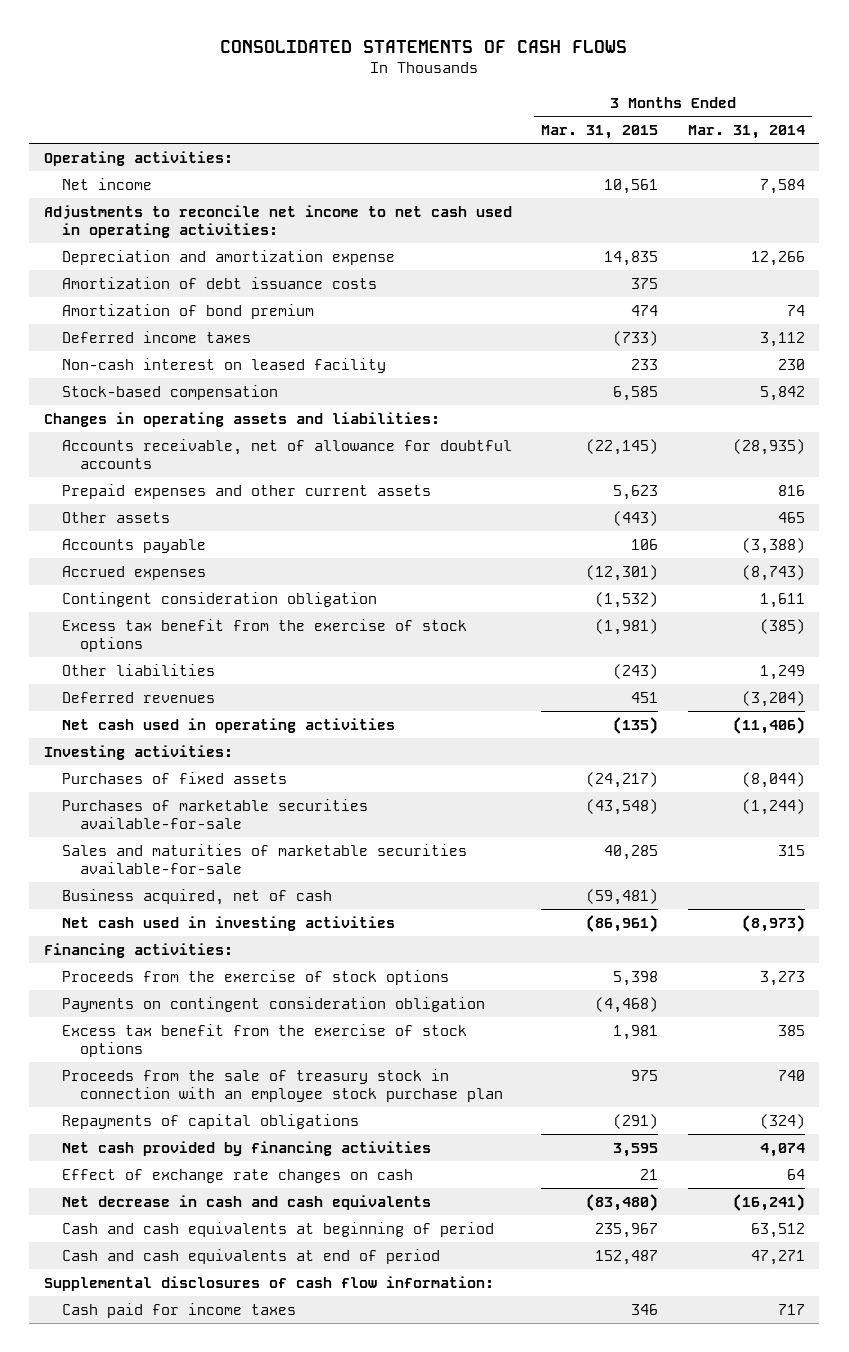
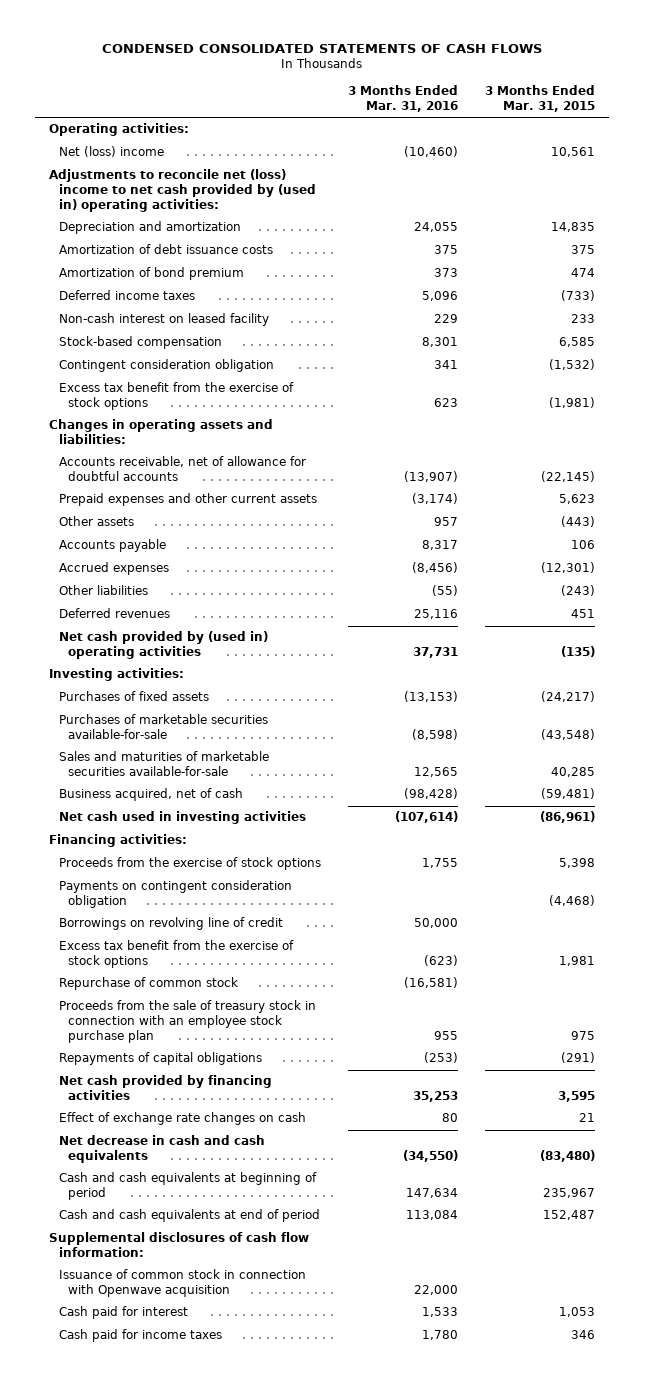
- CONSOLIDATED STATEMENTS OF CASH FLOWS
+ CONDENSED CONSOLIDATED STATEMENTS OF CASH FLOWS
- | 3 Months Ended Mar. 31, 2015 | 3 Months Ended Mar. 31, 2014
+ | 3 Months Ended Mar. 31, 2016 | 3 Months Ended Mar. 31, 2015
- Net income | 10,561 | 7,584
- Adjustments to reconcile net income to net cash used in operating activities:
- Depreciation and amortization expense | 14,835 | 12,266
+ Net (loss) income | (10,460) | 10,561
+ Adjustments to reconcile net (loss) income to net cash provided by (used in) operating activities:
+ Depreciation and amortization | 24,055 | 14,835
moved up: Contingent consideration obligation | 341 | (1,532)
moved up: Excess tax benefit from the exercise of stock options | 623 | (1,981)
- Net cash used in operating activities | (135) | (11,406)
+ Net cash provided by (used in) operating activities | 37,731 | (135)
+ Borrowings on revolving line of credit | 50,000 |
+ Repurchase of common stock | (16,581) |
+ Issuance of common stock in connection with Openwave acquisition | 22,000 |
+ Cash paid for interest | 1,533 | 1,053

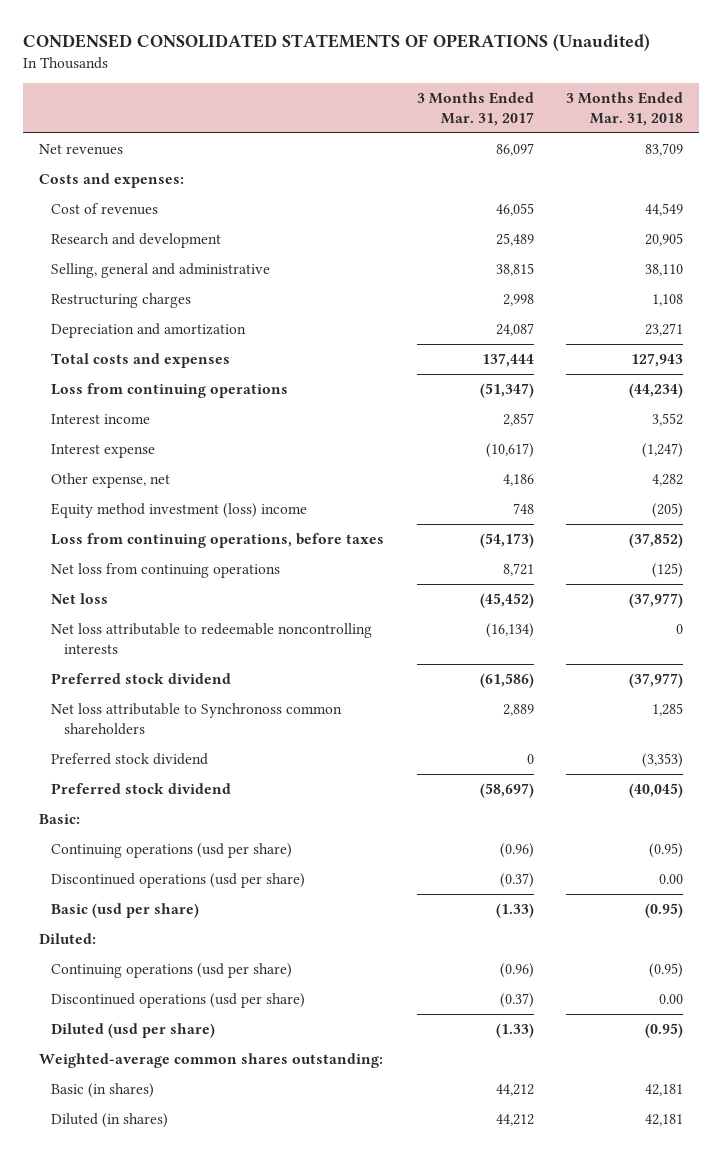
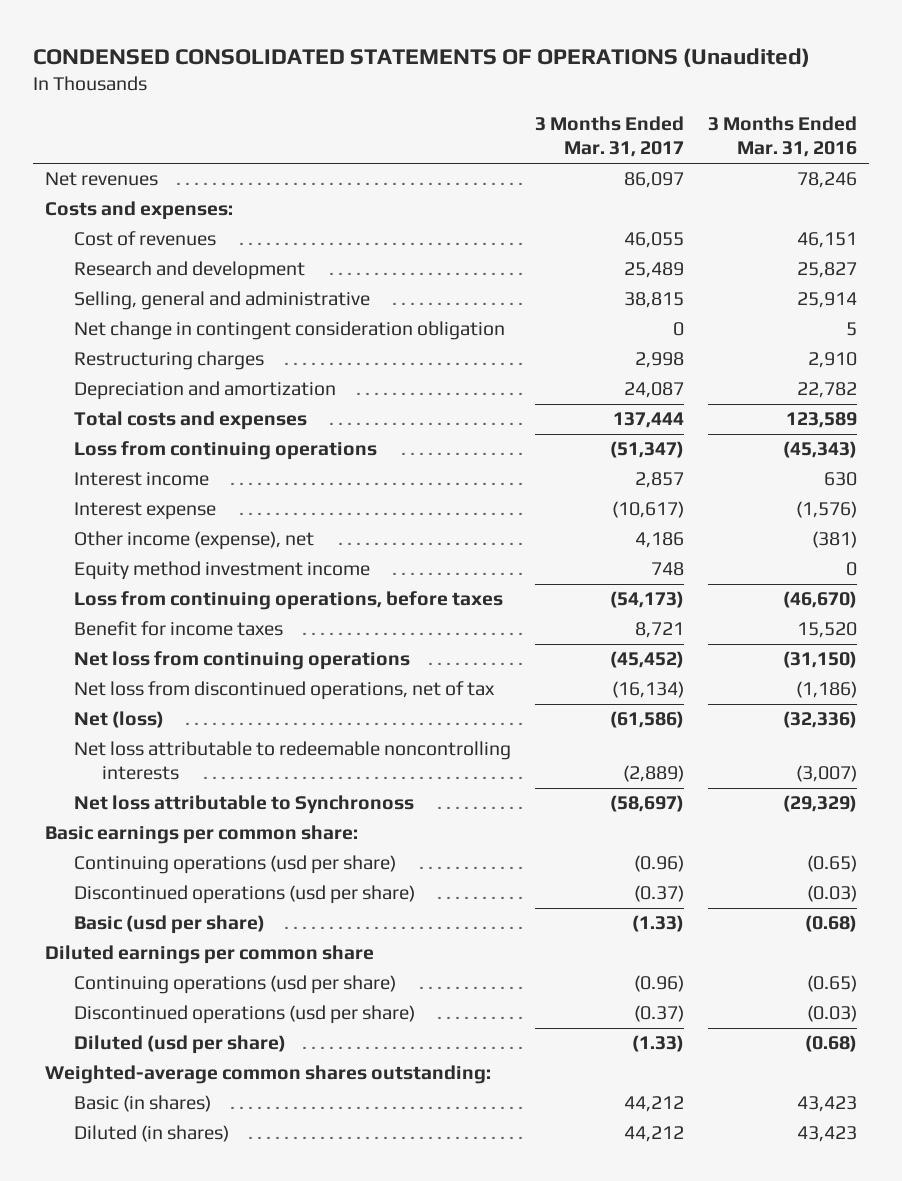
- | 3 Months Ended Mar. 31, 2017 | 3 Months Ended Mar. 31, 2018
+ | 3 Months Ended Mar. 31, 2017 | 3 Months Ended Mar. 31, 2016
+ Net change in contingent consideration obligation | 0 | 5
- Other expense, net | 4,186 | 4,282
- Equity method investment (loss) income | 748 | (205)
+ Other income (expense), net | 4,186 | (381)
+ Equity method investment income | 748 | 0
- Net loss from continuing operations | 8,721 | (125)
- Net loss | (45,452) | (37,977)
- Net loss attributable to redeemable noncontrolling interests | (16,134) | 0
- Preferred stock dividend | (61,586) | (37,977)
- Net loss attributable to Synchronoss common shareholders | 2,889 | 1,285
- Preferred stock dividend | 0 | (3,353)
- Preferred stock dividend | (58,697) | (40,045)
- Basic:
+ Benefit for income taxes | 8,721 | 15,520
+ Net loss from continuing operations | (45,452) | (31,150)
+ Net loss from discontinued operations, net of tax | (16,134) | (1,186)
+ Net (loss) | (61,586) | (32,336)
+ Net loss attributable to redeemable noncontrolling interests | (2,889) | (3,007)
+ Net loss attributable to Synchronoss | (58,697) | (29,329)
+ Basic earnings per common share:
- Diluted:
+ Diluted earnings per common share

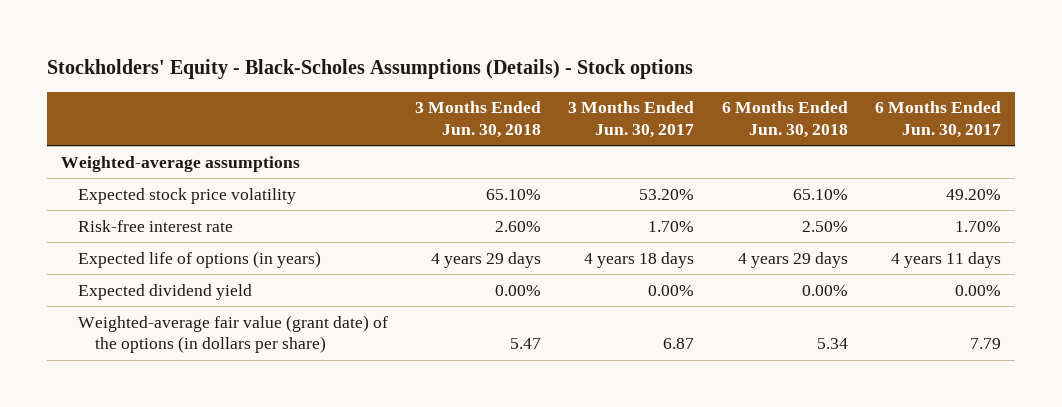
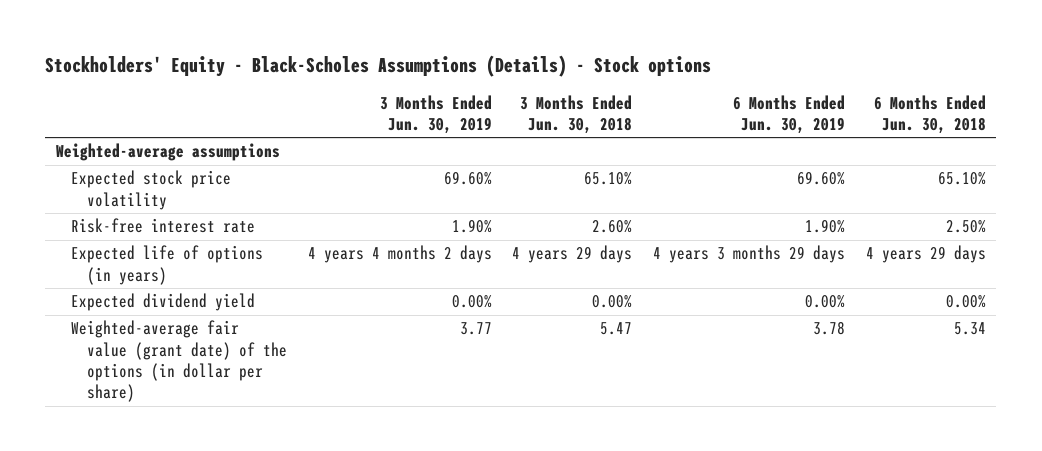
- | 3 Months Ended Jun. 30, 2018 | 3 Months Ended Jun. 30, 2017 | 6 Months Ended Jun. 30, 2018 | 6 Months Ended Jun. 30, 2017
+ | 3 Months Ended Jun. 30, 2019 | 3 Months Ended Jun. 30, 2018 | 6 Months Ended Jun. 30, 2019 | 6 Months Ended Jun. 30, 2018
- Weighted-average fair value (grant date) of the options (in dollars per share) | 5.47 | 6.87 | 5.34 | 7.79
+ Weighted-average fair value (grant date) of the options (in dollar per share) | 3.77 | 5.47 | 3.78 | 5.34

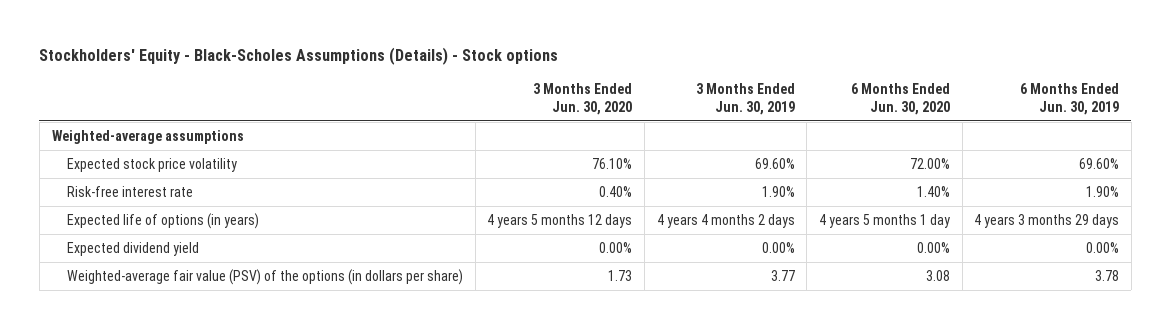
- | 3 Months Ended Jun. 30, 2019 | 3 Months Ended Jun. 30, 2018 | 6 Months Ended Jun. 30, 2019 | 6 Months Ended Jun. 30, 2018
+ | 3 Months Ended Jun. 30, 2020 | 3 Months Ended Jun. 30, 2019 | 6 Months Ended Jun. 30, 2020 | 6 Months Ended Jun. 30, 2019
- Weighted-average fair value (grant date) of the options (in dollar per share) | 3.77 | 5.47 | 3.78 | 5.34
+ Weighted-average fair value (PSV) of the options (in dollars per share) | 1.73 | 3.77 | 3.08 | 3.78

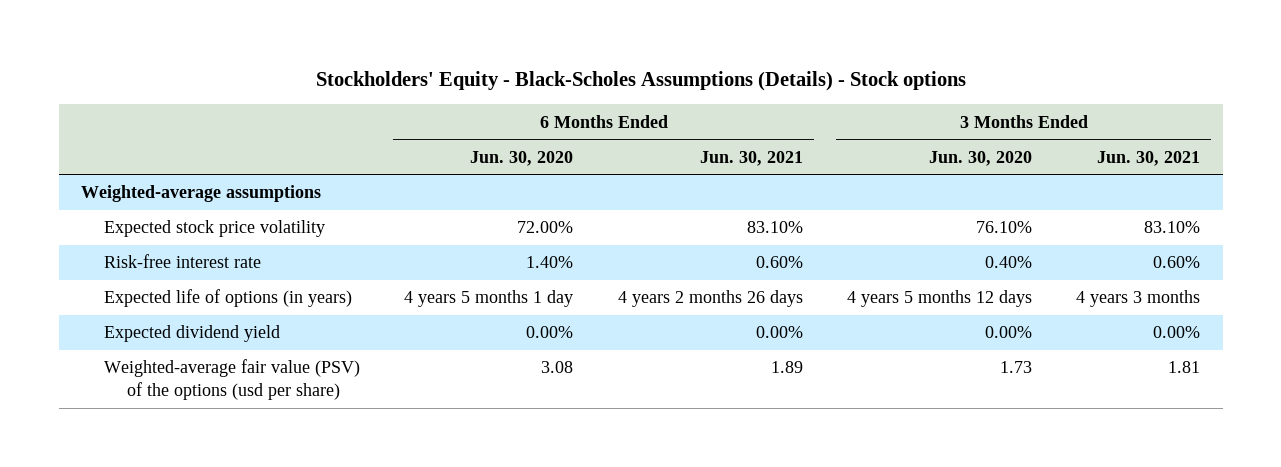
- | 3 Months Ended Jun. 30, 2020 | 3 Months Ended Jun. 30, 2019 | 6 Months Ended Jun. 30, 2020 | 6 Months Ended Jun. 30, 2019
+ | 6 Months Ended Jun. 30, 2020 | 6 Months Ended Jun. 30, 2021 | 3 Months Ended Jun. 30, 2020 | 3 Months Ended Jun. 30, 2021
- Weighted-average fair value (PSV) of the options (in dollars per share) | 1.73 | 3.77 | 3.08 | 3.78
+ Weighted-average fair value (PSV) of the options (usd per share) | 3.08 | 1.89 | 1.73 | 1.81

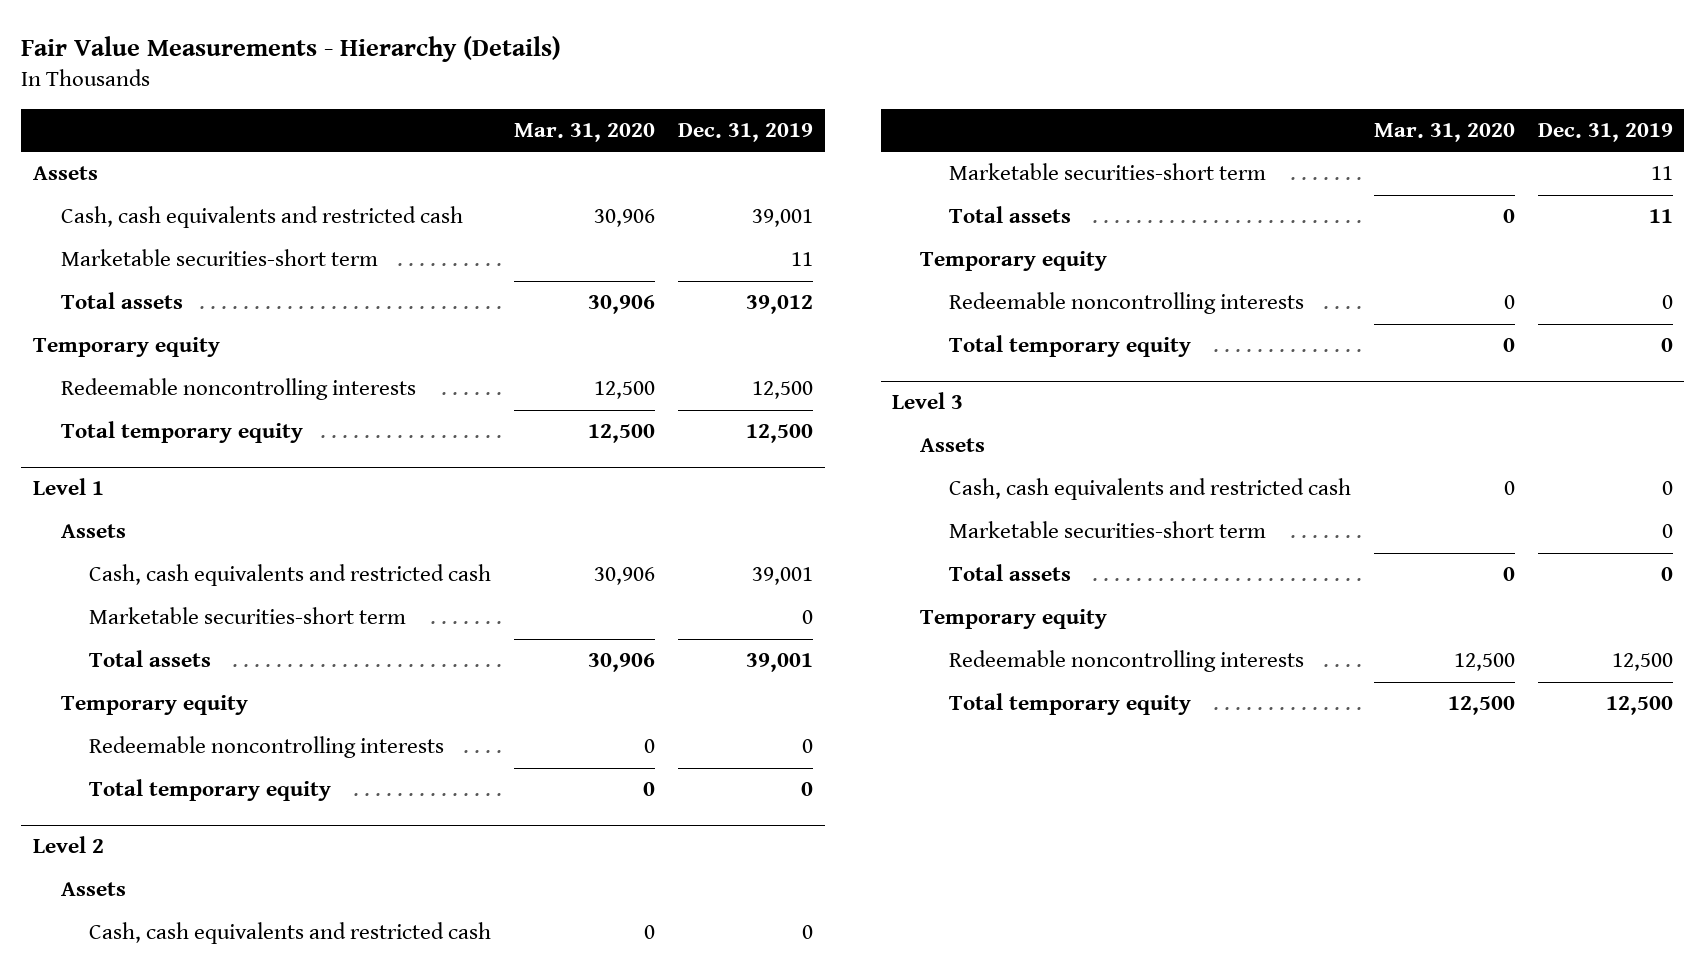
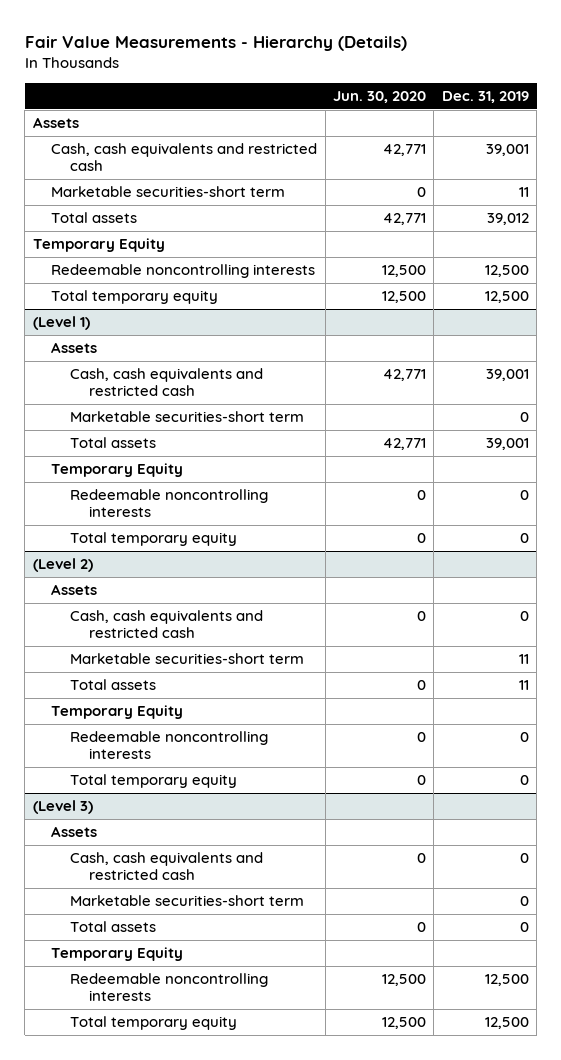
- | Mar. 31, 2020 | Dec. 31, 2019
+ | Jun. 30, 2020 | Dec. 31, 2019
- Temporary equity
+ Temporary Equity
- Level 1
+ (Level 1)
- Temporary equity
+ Temporary Equity
- Level 2
+ (Level 2)
- Temporary equity
+ Temporary Equity
- Level 3
+ (Level 3)
- Temporary equity
+ Temporary Equity

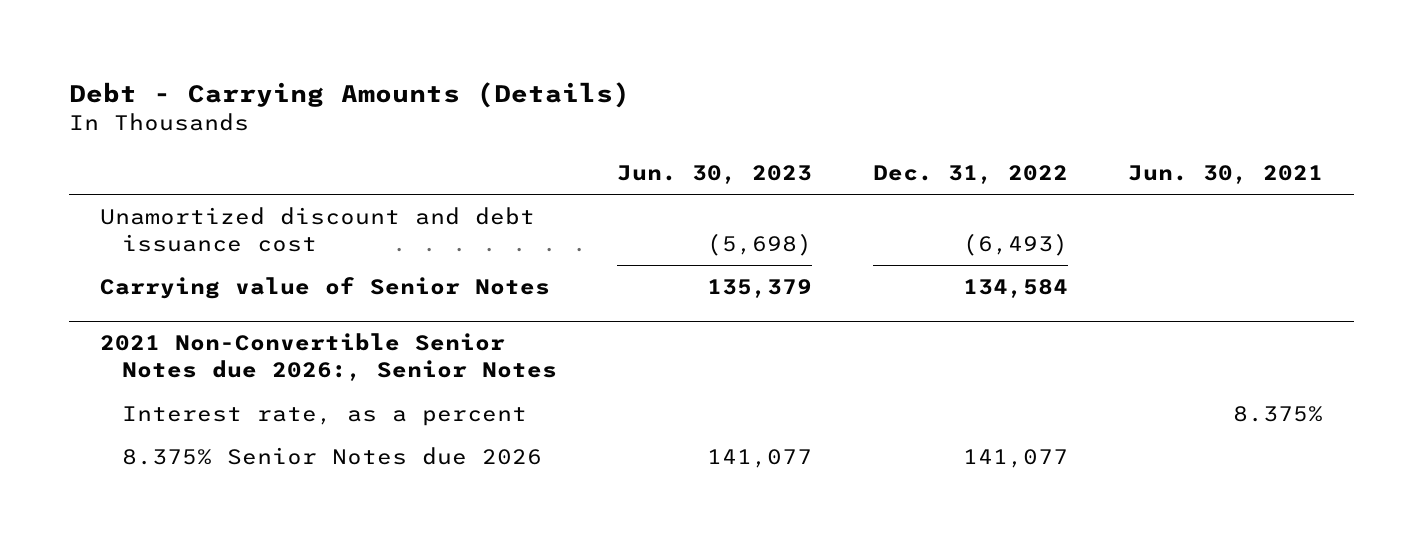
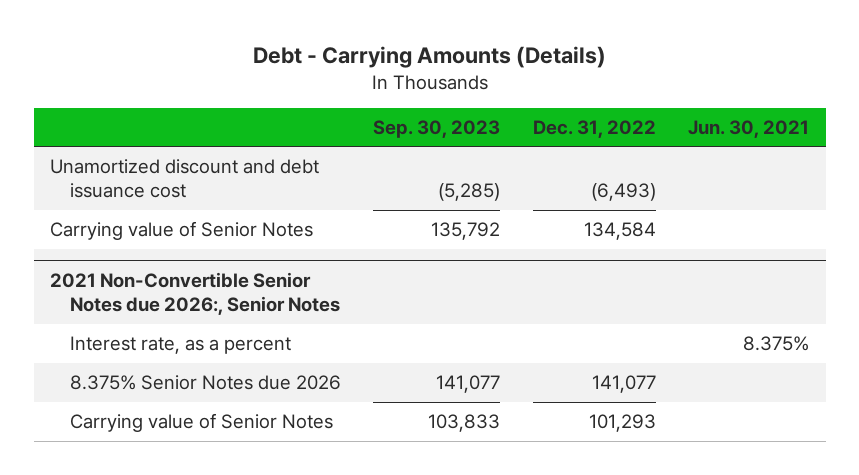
- | Jun. 30, 2023 | Dec. 31, 2022 | Jun. 30, 2021
+ | Sep. 30, 2023 | Dec. 31, 2022 | Jun. 30, 2021
@ 2021 Non-Convertible Senior Notes due 2026:, Senior Notes
+ Carrying value of Senior Notes | 103,833 | 101,293 |

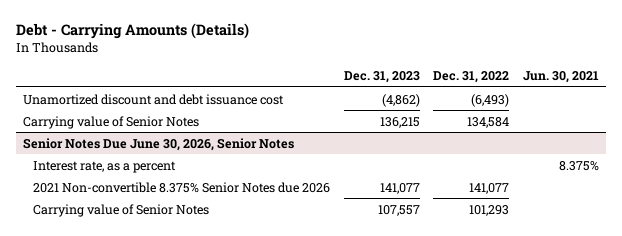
- | Sep. 30, 2023 | Dec. 31, 2022 | Jun. 30, 2021
+ | Dec. 31, 2023 | Dec. 31, 2022 | Jun. 30, 2021
- 2021 Non-Convertible Senior Notes due 2026:, Senior Notes
+ Senior Notes Due June 30, 2026, Senior Notes
- 8.375% Senior Notes due 2026 | 141,077 | 141,077 |
+ 2021 Non-convertible 8.375% Senior Notes due 2026 | 141,077 | 141,077 |

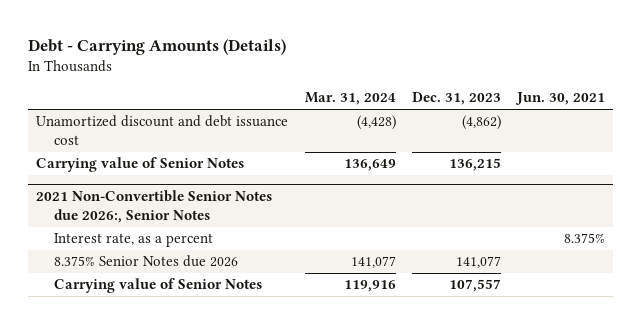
- | Dec. 31, 2023 | Dec. 31, 2022 | Jun. 30, 2021
+ | Mar. 31, 2024 | Dec. 31, 2023 | Jun. 30, 2021
- Senior Notes Due June 30, 2026, Senior Notes
+ 2021 Non-Convertible Senior Notes due 2026:, Senior Notes
- 2021 Non-convertible 8.375% Senior Notes due 2026 | 141,077 | 141,077 |
+ 8.375% Senior Notes due 2026 | 141,077 | 141,077 |

